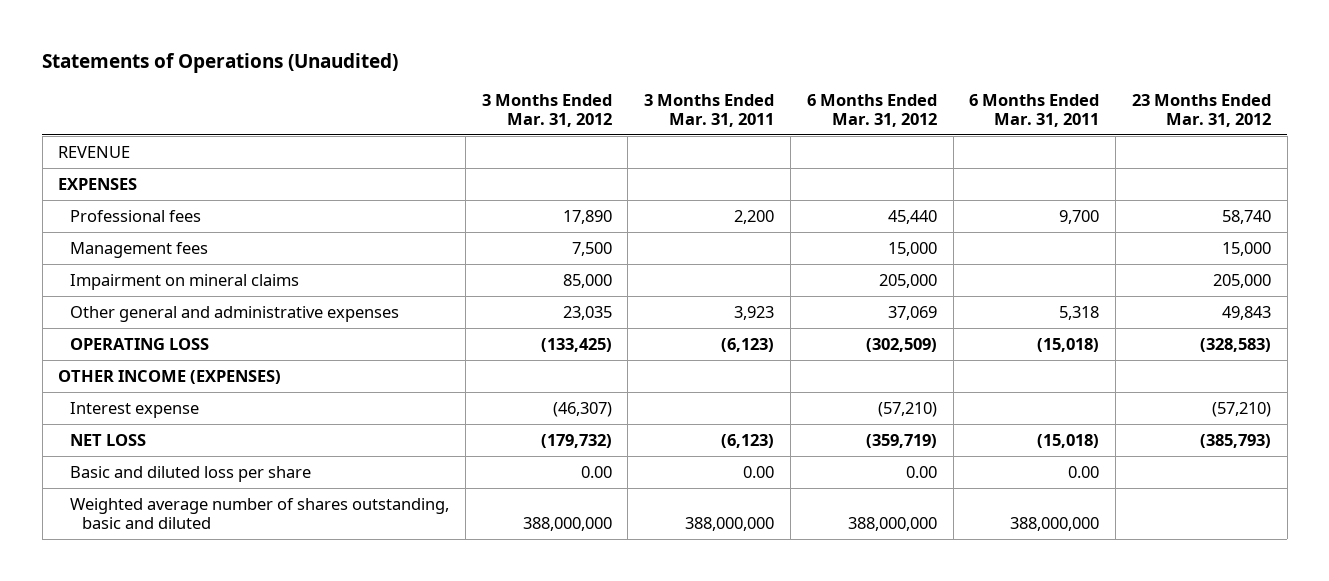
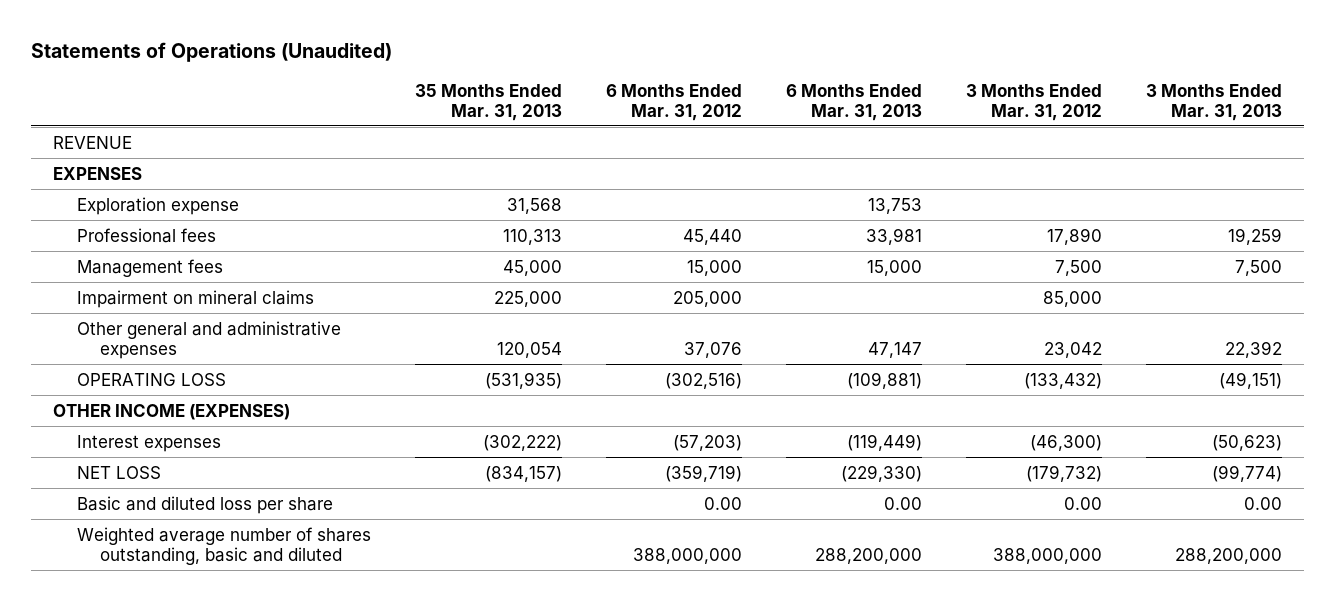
- | 3 Months Ended Mar. 31, 2012 | 3 Months Ended Mar. 31, 2011 | 6 Months Ended Mar. 31, 2012 | 6 Months Ended Mar. 31, 2011 | 23 Months Ended Mar. 31, 2012
+ | 35 Months Ended Mar. 31, 2013 | 6 Months Ended Mar. 31, 2012 | 6 Months Ended Mar. 31, 2013 | 3 Months Ended Mar. 31, 2012 | 3 Months Ended Mar. 31, 2013
+ Exploration expense | 31,568 | | 13,753 | |
- Other general and administrative expenses | 23,035 | 3,923 | 37,069 | 5,318 | 49,843
- OPERATING LOSS | (133,425) | (6,123) | (302,509) | (15,018) | (328,583)
+ Other general and administrative expenses | 120,054 | 37,076 | 47,147 | 23,042 | 22,392
+ OPERATING LOSS | (531,935) | (302,516) | (109,881) | (133,432) | (49,151)
- Interest expense | (46,307) | | (57,210) | | (57,210)
+ Interest expenses | (302,222) | (57,203) | (119,449) | (46,300) | (50,623)

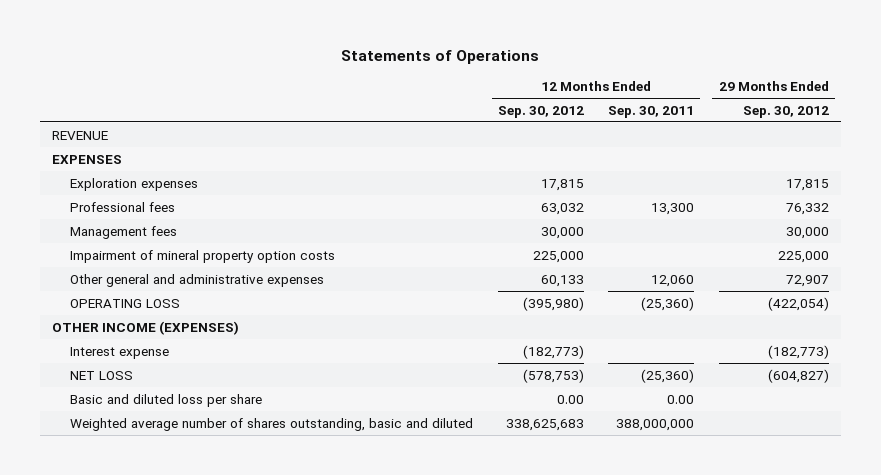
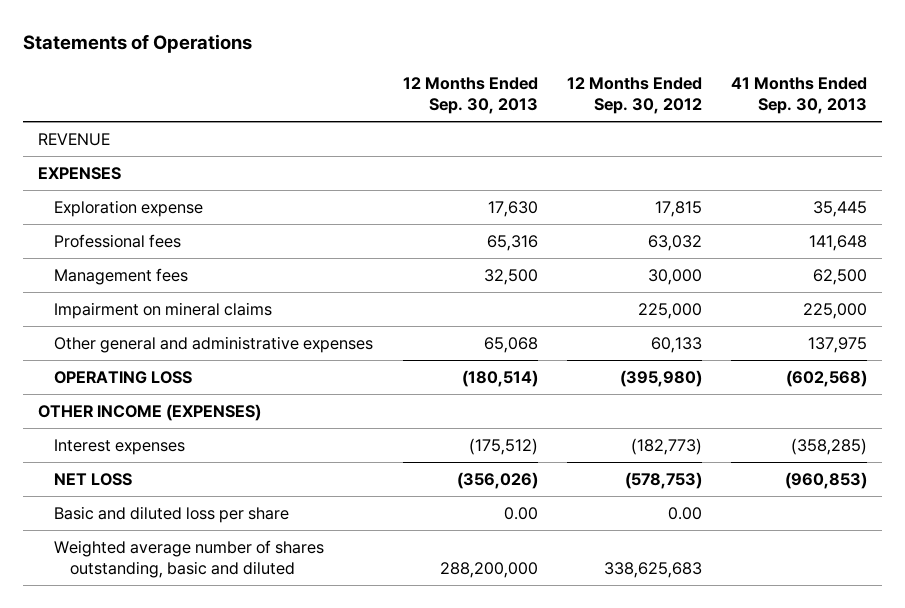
- | 12 Months Ended Sep. 30, 2012 | 12 Months Ended Sep. 30, 2011 | 29 Months Ended Sep. 30, 2012
+ | 12 Months Ended Sep. 30, 2013 | 12 Months Ended Sep. 30, 2012 | 41 Months Ended Sep. 30, 2013
- Exploration expenses | 17,815 | | 17,815
+ Exploration expense | 17,630 | 17,815 | 35,445
- Impairment of mineral property option costs | 225,000 | | 225,000
+ Impairment on mineral claims | | 225,000 | 225,000
- Interest expense | (182,773) | | (182,773)
+ Interest expenses | (175,512) | (182,773) | (358,285)

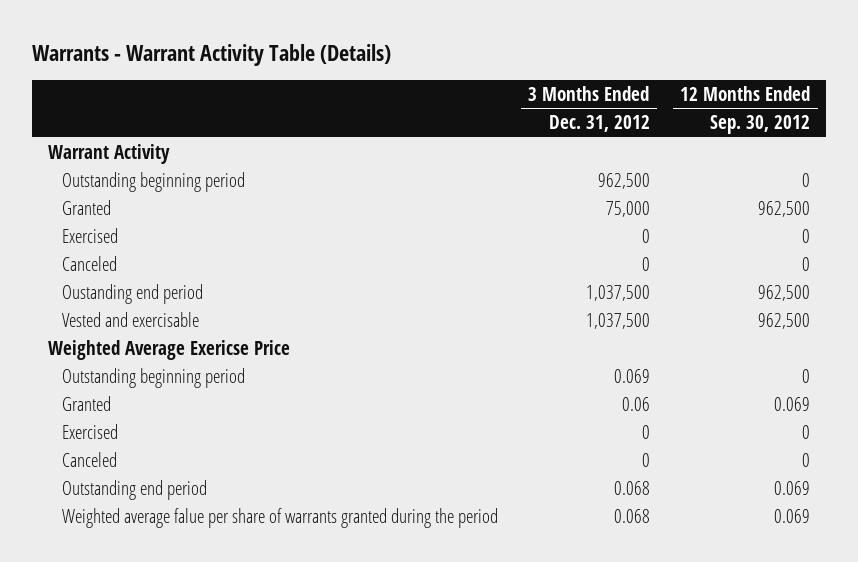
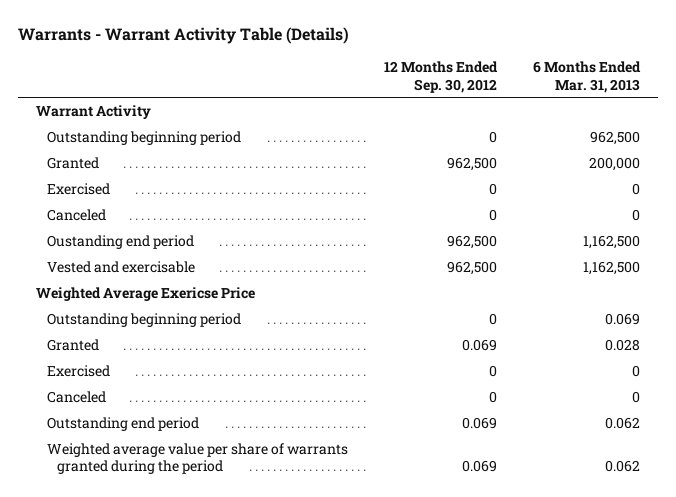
- | 3 Months Ended Dec. 31, 2012 | 12 Months Ended Sep. 30, 2012
+ | 12 Months Ended Sep. 30, 2012 | 6 Months Ended Mar. 31, 2013
- Weighted average falue per share of warrants granted during the period | 0.068 | 0.069
+ Weighted average value per share of warrants granted during the period | 0.069 | 0.062

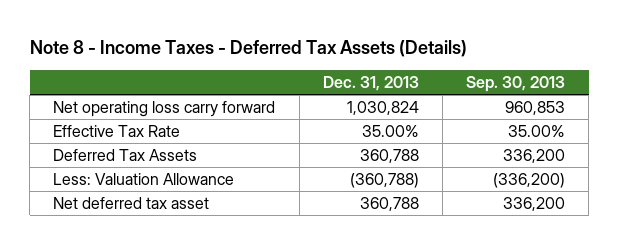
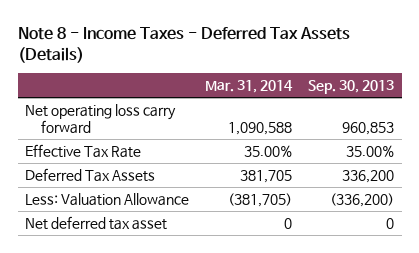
- | Dec. 31, 2013 | Sep. 30, 2013
+ | Mar. 31, 2014 | Sep. 30, 2013
- Net deferred tax asset | 360,788 | 336,200
+ Net deferred tax asset | 0 | 0

